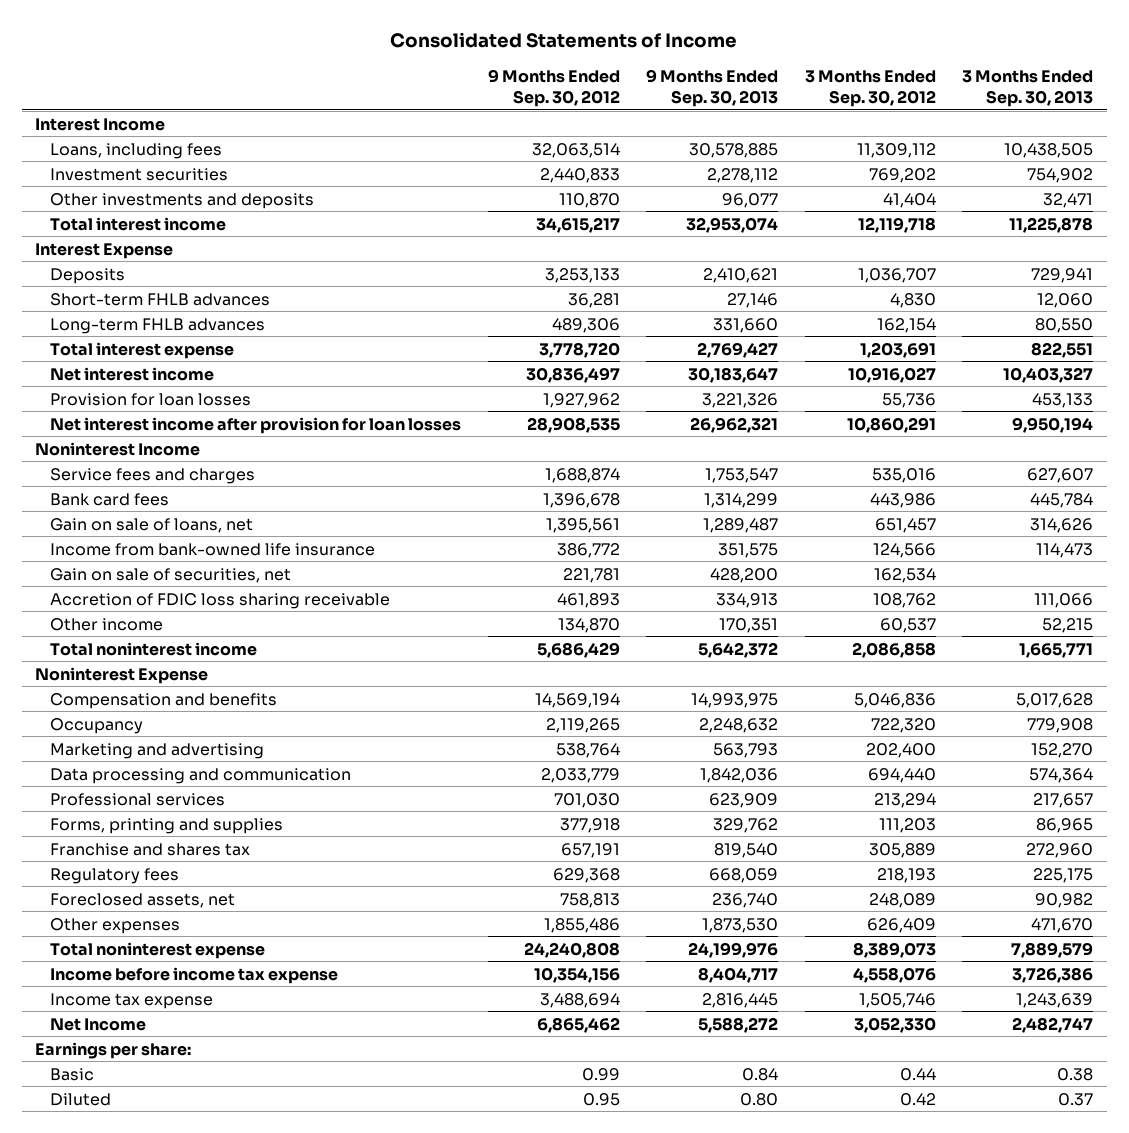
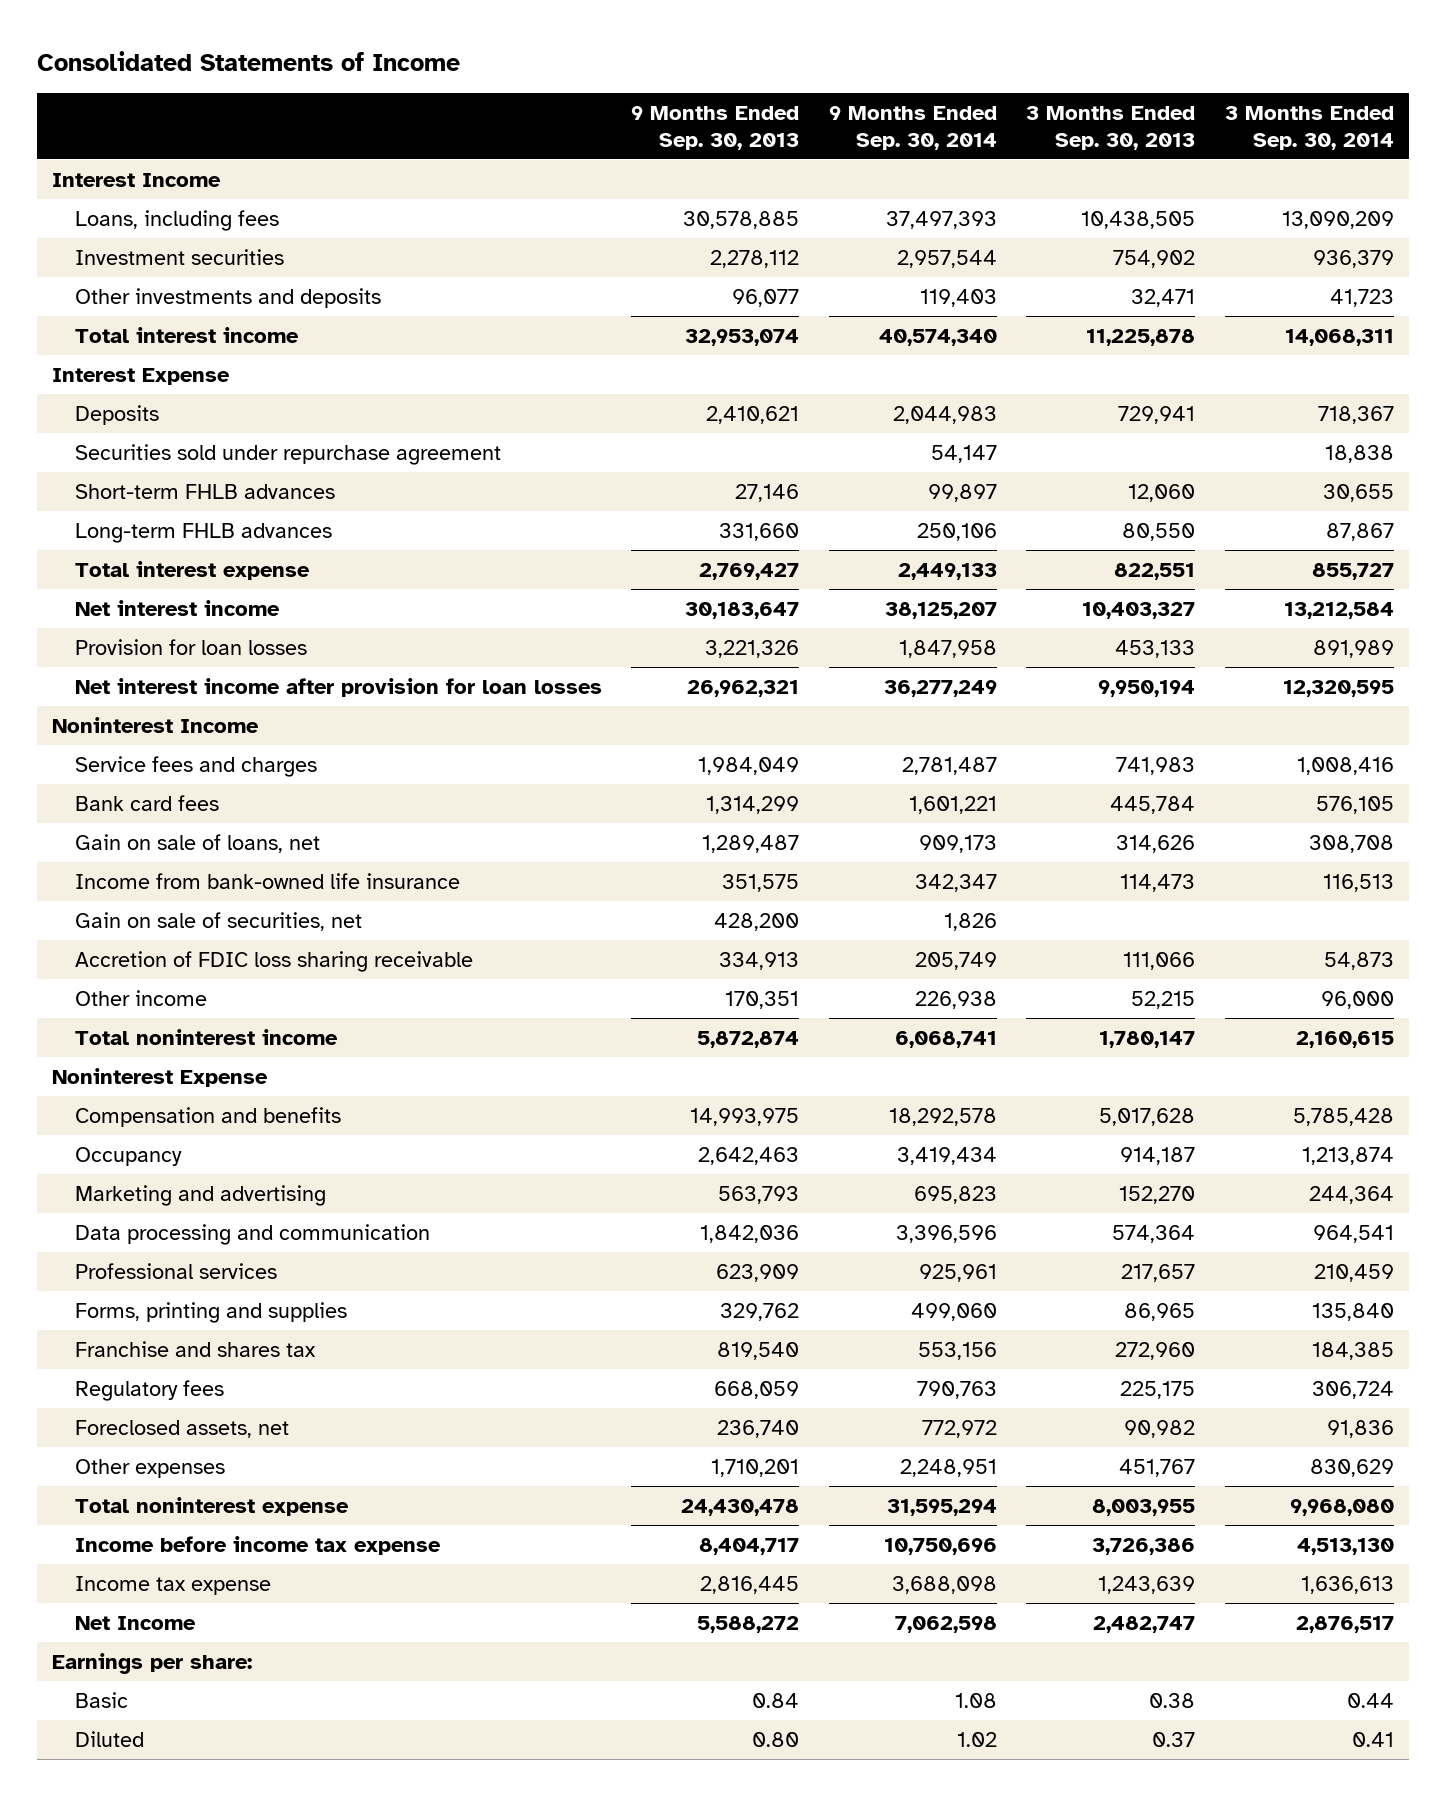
- | 9 Months Ended Sep. 30, 2012 | 9 Months Ended Sep. 30, 2013 | 3 Months Ended Sep. 30, 2012 | 3 Months Ended Sep. 30, 2013
+ | 9 Months Ended Sep. 30, 2013 | 9 Months Ended Sep. 30, 2014 | 3 Months Ended Sep. 30, 2013 | 3 Months Ended Sep. 30, 2014
+ Securities sold under repurchase agreement | | 54,147 | | 18,838
- Service fees and charges | 1,688,874 | 1,753,547 | 535,016 | 627,607
+ Service fees and charges | 1,984,049 | 2,781,487 | 741,983 | 1,008,416
- Total noninterest income | 5,686,429 | 5,642,372 | 2,086,858 | 1,665,771
+ Total noninterest income | 5,872,874 | 6,068,741 | 1,780,147 | 2,160,615
- Occupancy | 2,119,265 | 2,248,632 | 722,320 | 779,908
+ Occupancy | 2,642,463 | 3,419,434 | 914,187 | 1,213,874
- Other expenses | 1,855,486 | 1,873,530 | 626,409 | 471,670
- Total noninterest expense | 24,240,808 | 24,199,976 | 8,389,073 | 7,889,579
+ Other expenses | 1,710,201 | 2,248,951 | 451,767 | 830,629
+ Total noninterest expense | 24,430,478 | 31,595,294 | 8,003,955 | 9,968,080

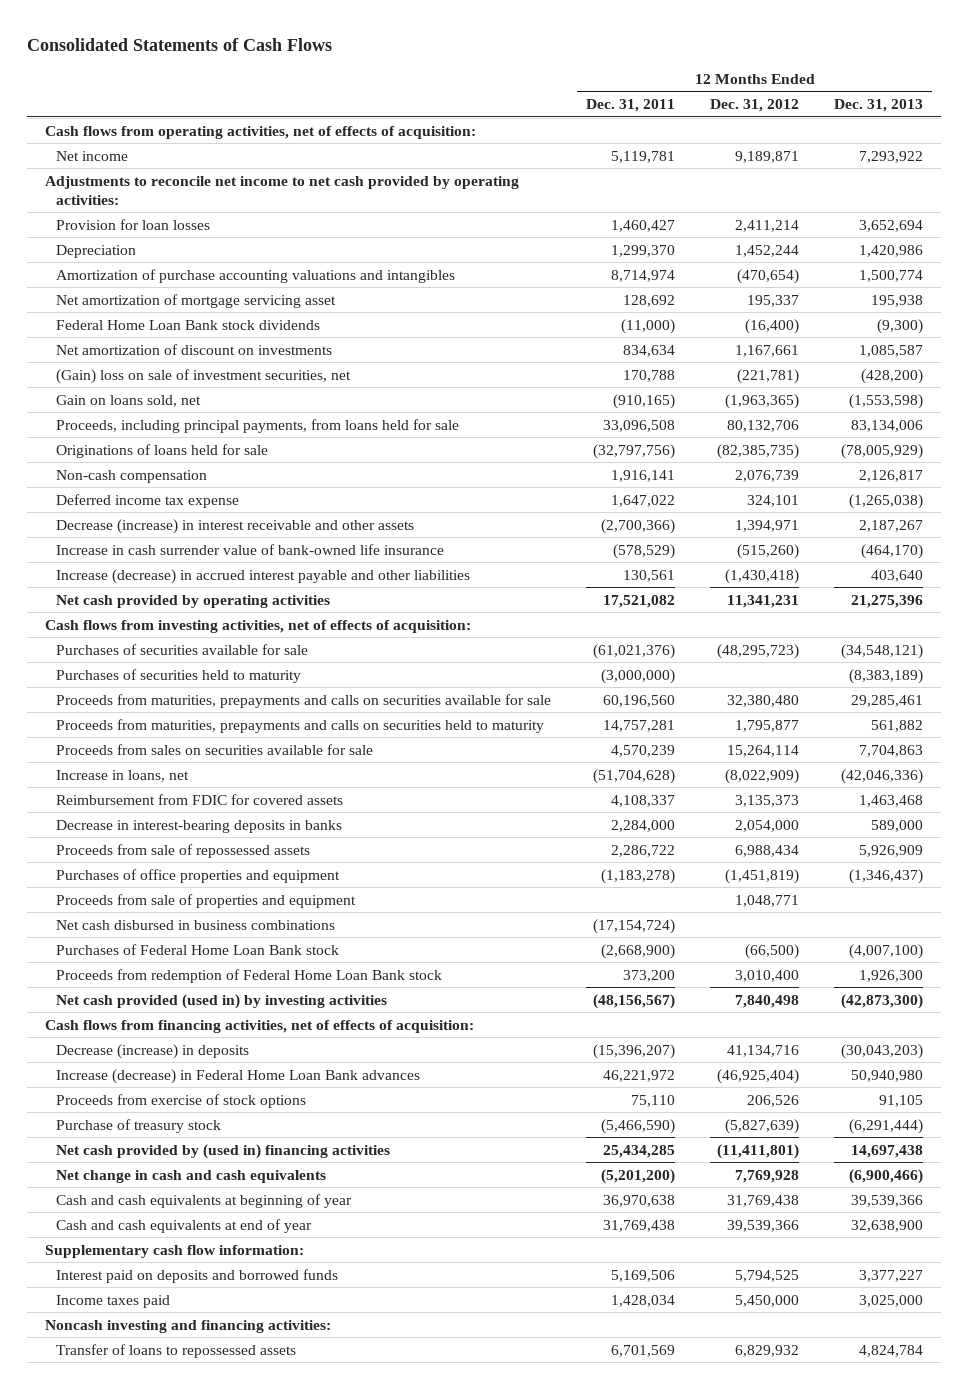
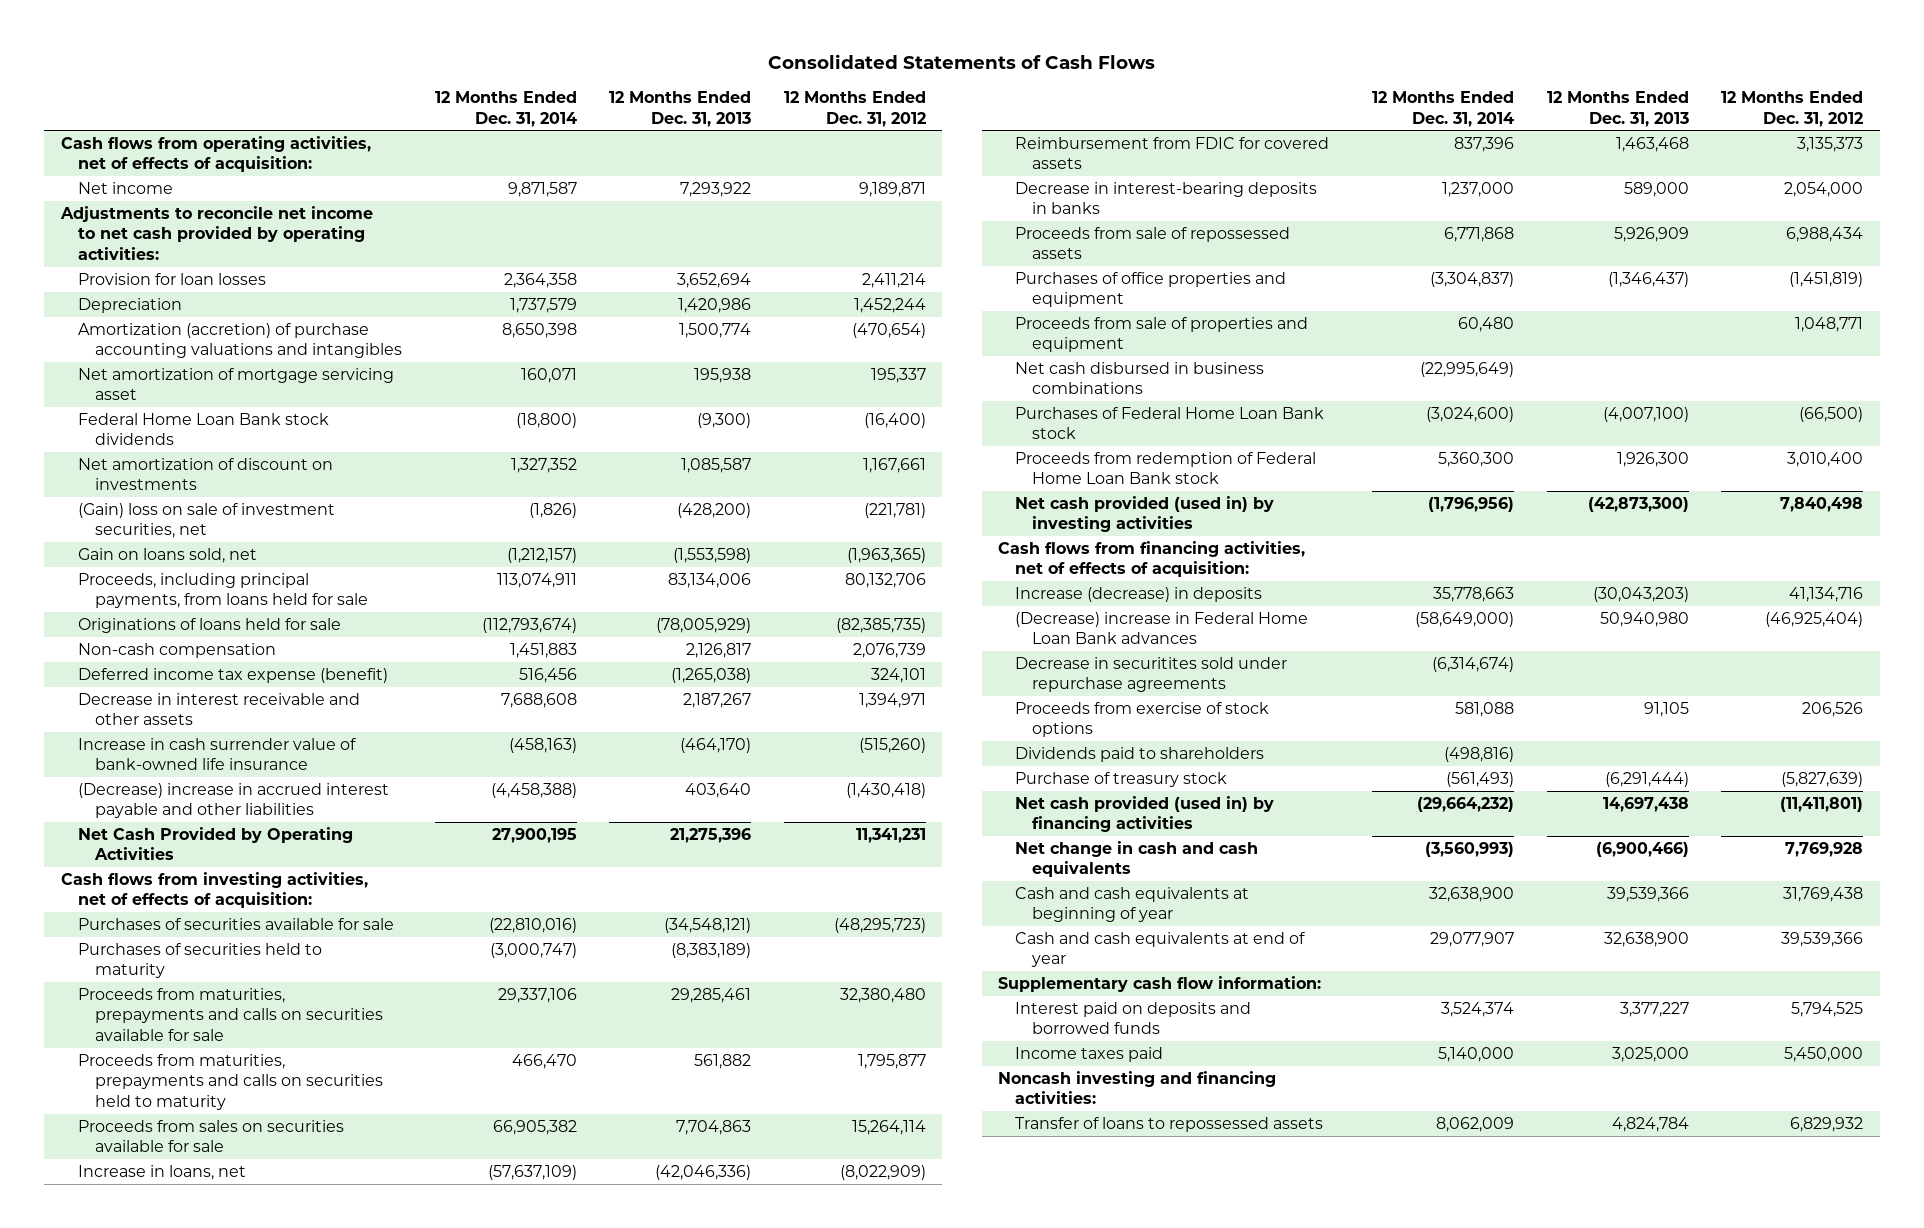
- | 12 Months Ended Dec. 31, 2011 | 12 Months Ended Dec. 31, 2012 | 12 Months Ended Dec. 31, 2013
+ | 12 Months Ended Dec. 31, 2014 | 12 Months Ended Dec. 31, 2013 | 12 Months Ended Dec. 31, 2012
- Amortization of purchase accounting valuations and intangibles | 8,714,974 | (470,654) | 1,500,774
+ Amortization (accretion) of purchase accounting valuations and intangibles | 8,650,398 | 1,500,774 | (470,654)
- Deferred income tax expense | 1,647,022 | 324,101 | (1,265,038)
- Decrease (increase) in interest receivable and other assets | (2,700,366) | 1,394,971 | 2,187,267
+ Deferred income tax expense (benefit) | 516,456 | (1,265,038) | 324,101
+ Decrease in interest receivable and other assets | 7,688,608 | 2,187,267 | 1,394,971
- Increase (decrease) in accrued interest payable and other liabilities | 130,561 | (1,430,418) | 403,640
- Net cash provided by operating activities | 17,521,082 | 11,341,231 | 21,275,396
+ (Decrease) increase in accrued interest payable and other liabilities | (4,458,388) | 403,640 | (1,430,418)
+ Net Cash Provided by Operating Activities | 27,900,195 | 21,275,396 | 11,341,231
- Decrease (increase) in deposits | (15,396,207) | 41,134,716 | (30,043,203)
- Increase (decrease) in Federal Home Loan Bank advances | 46,221,972 | (46,925,404) | 50,940,980
+ Increase (decrease) in deposits | 35,778,663 | (30,043,203) | 41,134,716
+ (Decrease) increase in Federal Home Loan Bank advances | (58,649,000) | 50,940,980 | (46,925,404)
+ Decrease in securitites sold under repurchase agreements | (6,314,674) | |
+ Dividends paid to shareholders | (498,816) | |
- Net cash provided by (used in) financing activities | 25,434,285 | (11,411,801) | 14,697,438
+ Net cash provided (used in) by financing activities | (29,664,232) | 14,697,438 | (11,411,801)

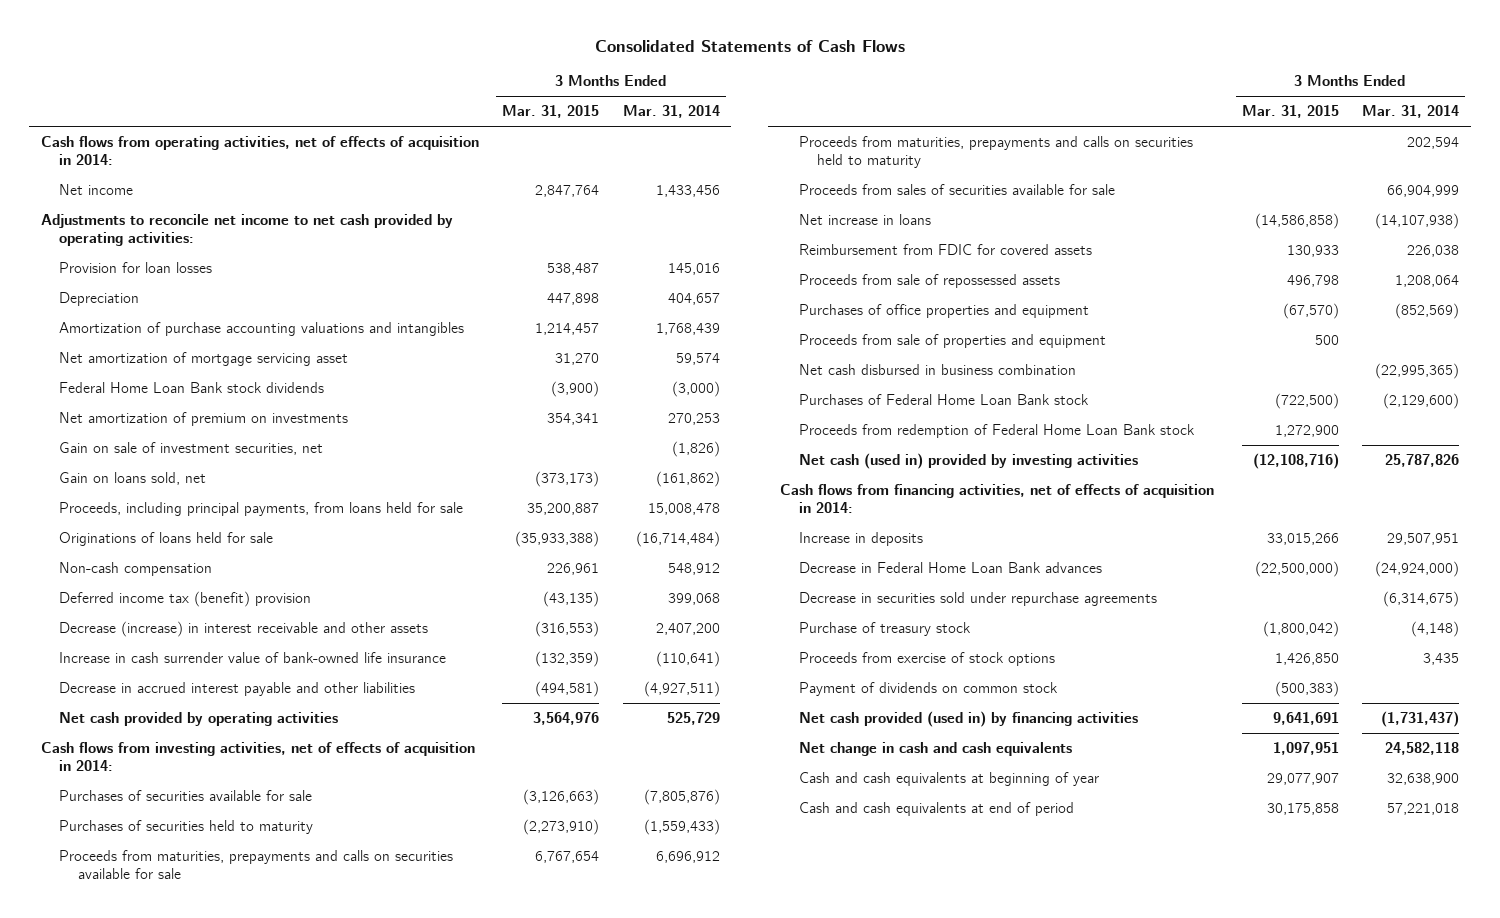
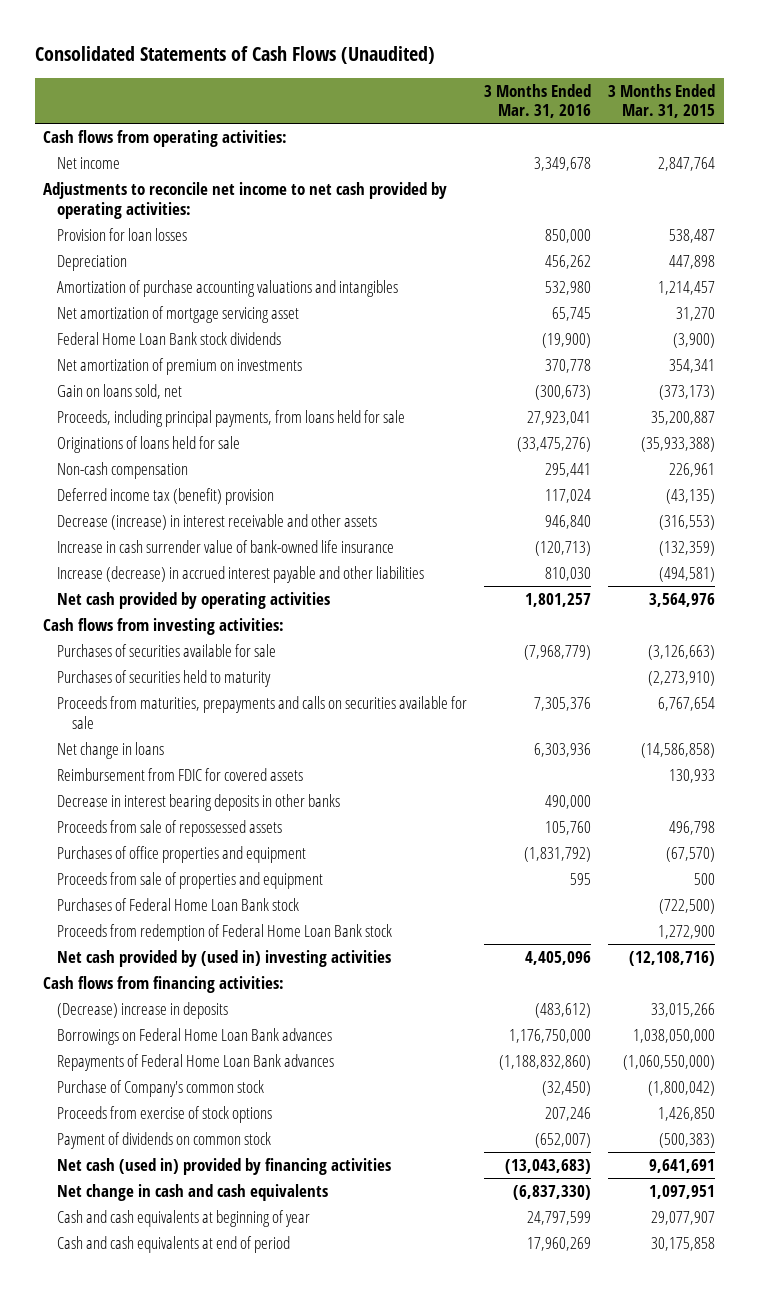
- Consolidated Statements of Cash Flows
+ Consolidated Statements of Cash Flows (Unaudited)
- | 3 Months Ended Mar. 31, 2015 | 3 Months Ended Mar. 31, 2014
+ | 3 Months Ended Mar. 31, 2016 | 3 Months Ended Mar. 31, 2015
- Cash flows from operating activities, net of effects of acquisition in 2014:
+ Cash flows from operating activities:
- Gain on sale of investment securities, net | | (1,826)
- Decrease in accrued interest payable and other liabilities | (494,581) | (4,927,511)
+ Increase (decrease) in accrued interest payable and other liabilities | 810,030 | (494,581)
- Cash flows from investing activities, net of effects of acquisition in 2014:
+ Cash flows from investing activities:
- Proceeds from maturities, prepayments and calls on securities held to maturity | | 202,594
- Proceeds from sales of securities available for sale | | 66,904,999
- Net increase in loans | (14,586,858) | (14,107,938)
+ Net change in loans | 6,303,936 | (14,586,858)
+ Decrease in interest bearing deposits in other banks | 490,000 |
- Net cash disbursed in business combination | | (22,995,365)
- Net cash (used in) provided by investing activities | (12,108,716) | 25,787,826
- Cash flows from financing activities, net of effects of acquisition in 2014:
- Increase in deposits | 33,015,266 | 29,507,951
- Decrease in Federal Home Loan Bank advances | (22,500,000) | (24,924,000)
- Decrease in securities sold under repurchase agreements | | (6,314,675)
- Purchase of treasury stock | (1,800,042) | (4,148)
+ Net cash provided by (used in) investing activities | 4,405,096 | (12,108,716)
+ Cash flows from financing activities:
+ (Decrease) increase in deposits | (483,612) | 33,015,266
+ Borrowings on Federal Home Loan Bank advances | 1,176,750,000 | 1,038,050,000
+ Repayments of Federal Home Loan Bank advances | (1,188,832,860) | (1,060,550,000)
+ Purchase of Company's common stock | (32,450) | (1,800,042)
- Net cash provided (used in) by financing activities | 9,641,691 | (1,731,437)
+ Net cash (used in) provided by financing activities | (13,043,683) | 9,641,691

